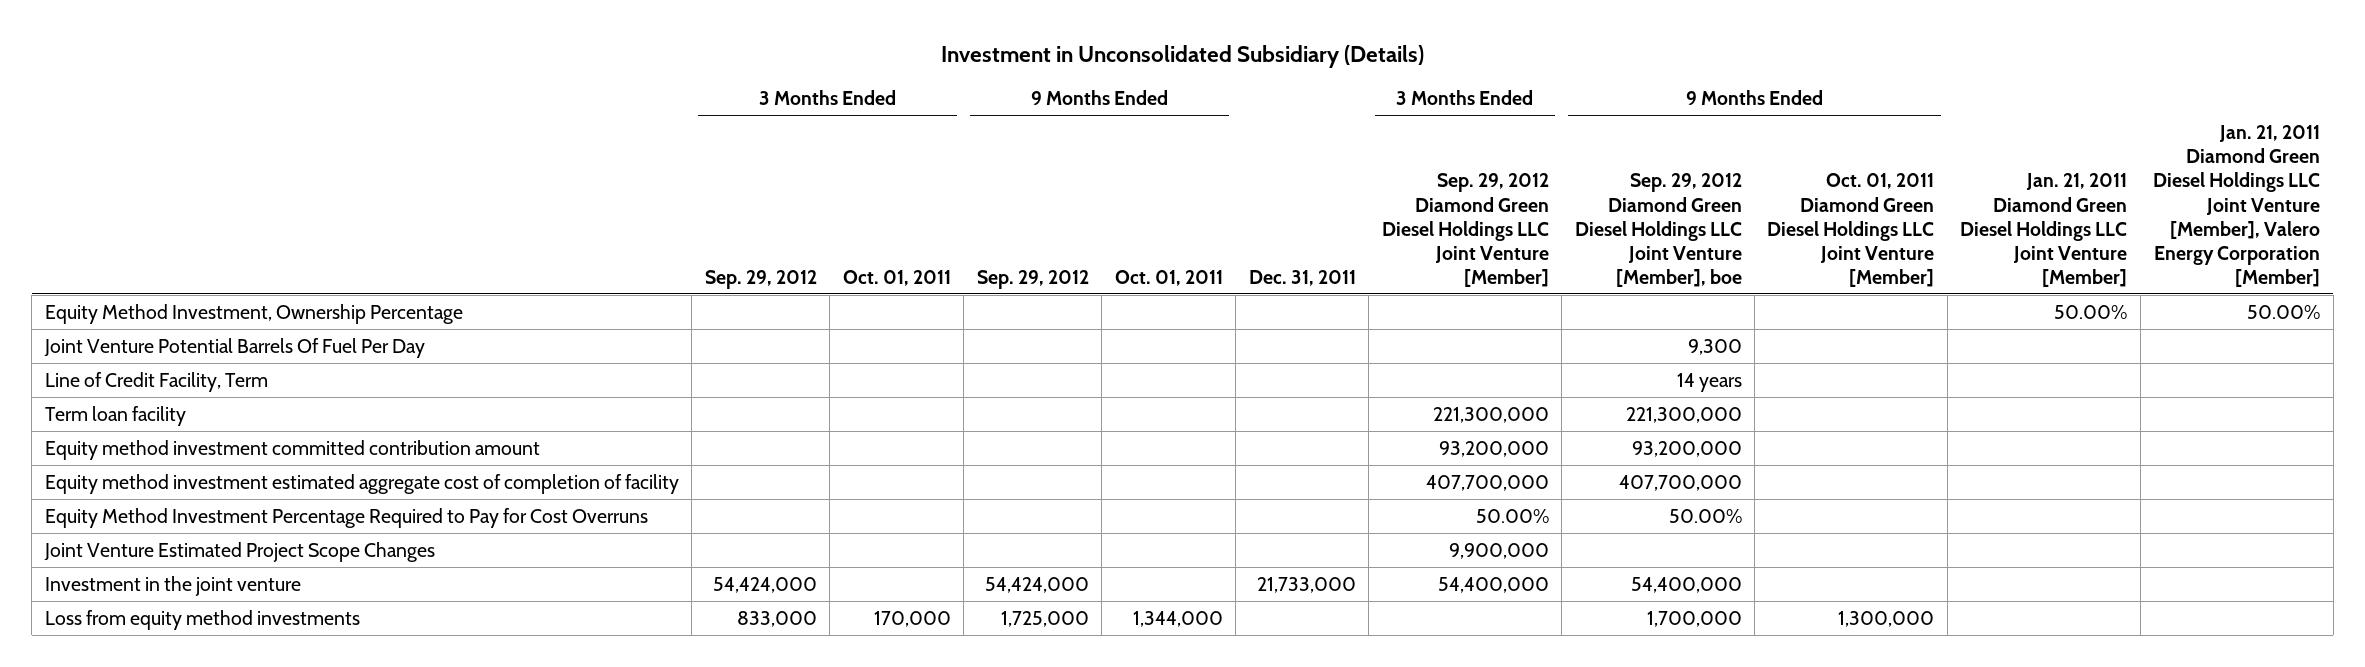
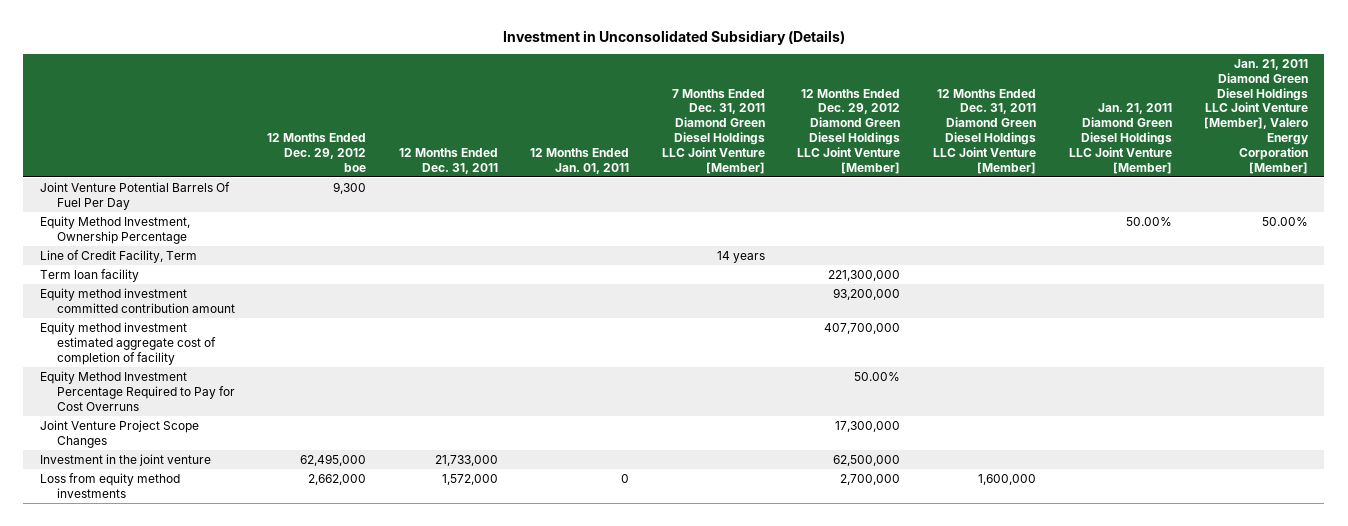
- | 3 Months Ended Sep. 29, 2012 | 3 Months Ended Oct. 01, 2011 | 9 Months Ended Sep. 29, 2012 | 9 Months Ended Oct. 01, 2011 | Dec. 31, 2011 | 3 Months Ended Sep. 29, 2012 Diamond Green Diesel Holdings LLC Joint Venture [Member] | 9 Months Ended Sep. 29, 2012 Diamond Green Diesel Holdings LLC Joint Venture [Member], boe | 9 Months Ended Oct. 01, 2011 Diamond Green Diesel Holdings LLC Joint Venture [Member] | Jan. 21, 2011 Diamond Green Diesel Holdings LLC Joint Venture [Member] | Jan. 21, 2011 Diamond Green Diesel Holdings LLC Joint Venture [Member], Valero Energy Corporation [Member]
+ | 12 Months Ended Dec. 29, 2012 boe | 12 Months Ended Dec. 31, 2011 | 12 Months Ended Jan. 01, 2011 | 7 Months Ended Dec. 31, 2011 Diamond Green Diesel Holdings LLC Joint Venture [Member] | 12 Months Ended Dec. 29, 2012 Diamond Green Diesel Holdings LLC Joint Venture [Member] | 12 Months Ended Dec. 31, 2011 Diamond Green Diesel Holdings LLC Joint Venture [Member] | Jan. 21, 2011 Diamond Green Diesel Holdings LLC Joint Venture [Member] | Jan. 21, 2011 Diamond Green Diesel Holdings LLC Joint Venture [Member], Valero Energy Corporation [Member]
moved down: Equity Method Investment, Ownership Percentage | | | | | | | 50.00% | 50.00%
- Joint Venture Estimated Project Scope Changes | | | | | | 9,900,000 | | | |
+ Joint Venture Project Scope Changes | | | | | 17,300,000 | | |

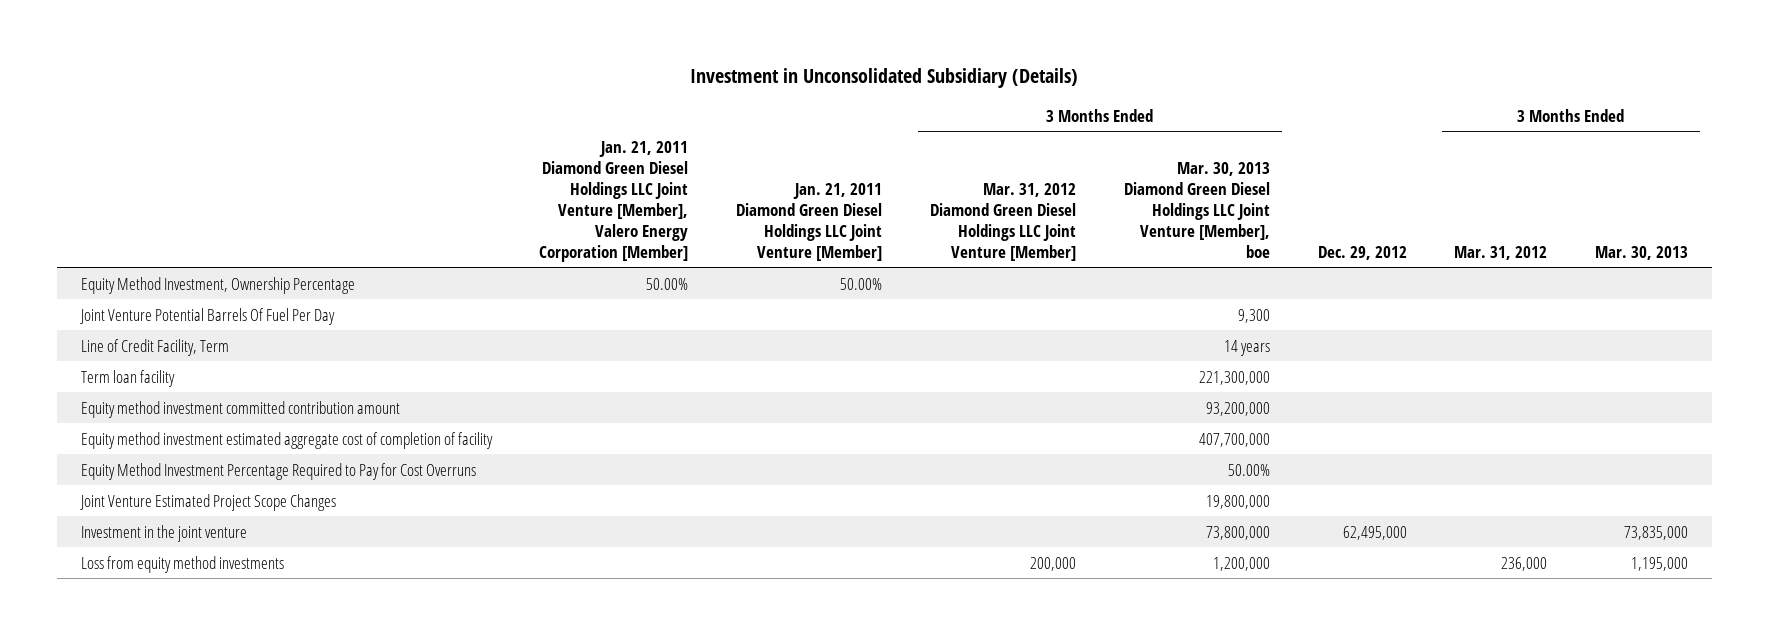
- | 12 Months Ended Dec. 29, 2012 boe | 12 Months Ended Dec. 31, 2011 | 12 Months Ended Jan. 01, 2011 | 7 Months Ended Dec. 31, 2011 Diamond Green Diesel Holdings LLC Joint Venture [Member] | 12 Months Ended Dec. 29, 2012 Diamond Green Diesel Holdings LLC Joint Venture [Member] | 12 Months Ended Dec. 31, 2011 Diamond Green Diesel Holdings LLC Joint Venture [Member] | Jan. 21, 2011 Diamond Green Diesel Holdings LLC Joint Venture [Member] | Jan. 21, 2011 Diamond Green Diesel Holdings LLC Joint Venture [Member], Valero Energy Corporation [Member]
+ | Jan. 21, 2011 Diamond Green Diesel Holdings LLC Joint Venture [Member], Valero Energy Corporation [Member] | Jan. 21, 2011 Diamond Green Diesel Holdings LLC Joint Venture [Member] | 3 Months Ended Mar. 31, 2012 Diamond Green Diesel Holdings LLC Joint Venture [Member] | 3 Months Ended Mar. 30, 2013 Diamond Green Diesel Holdings LLC Joint Venture [Member], boe | Dec. 29, 2012 | 3 Months Ended Mar. 31, 2012 | 3 Months Ended Mar. 30, 2013
moved down: Joint Venture Potential Barrels Of Fuel Per Day | | | | 9,300 | | |
- Joint Venture Project Scope Changes | | | | | 17,300,000 | | |
+ Joint Venture Estimated Project Scope Changes | | | | 19,800,000 | | |

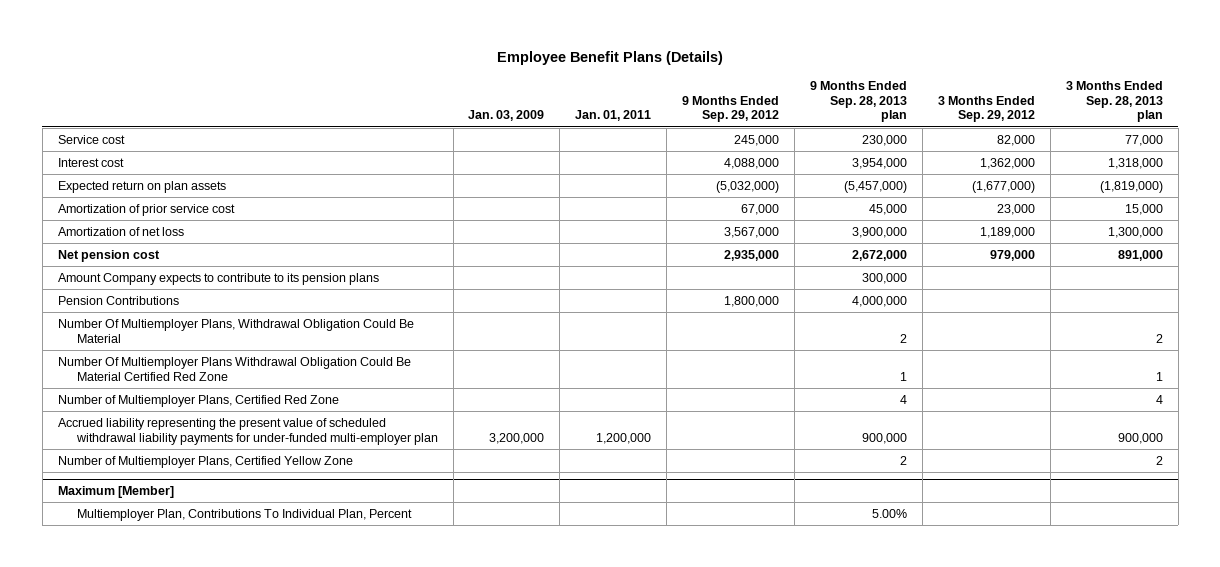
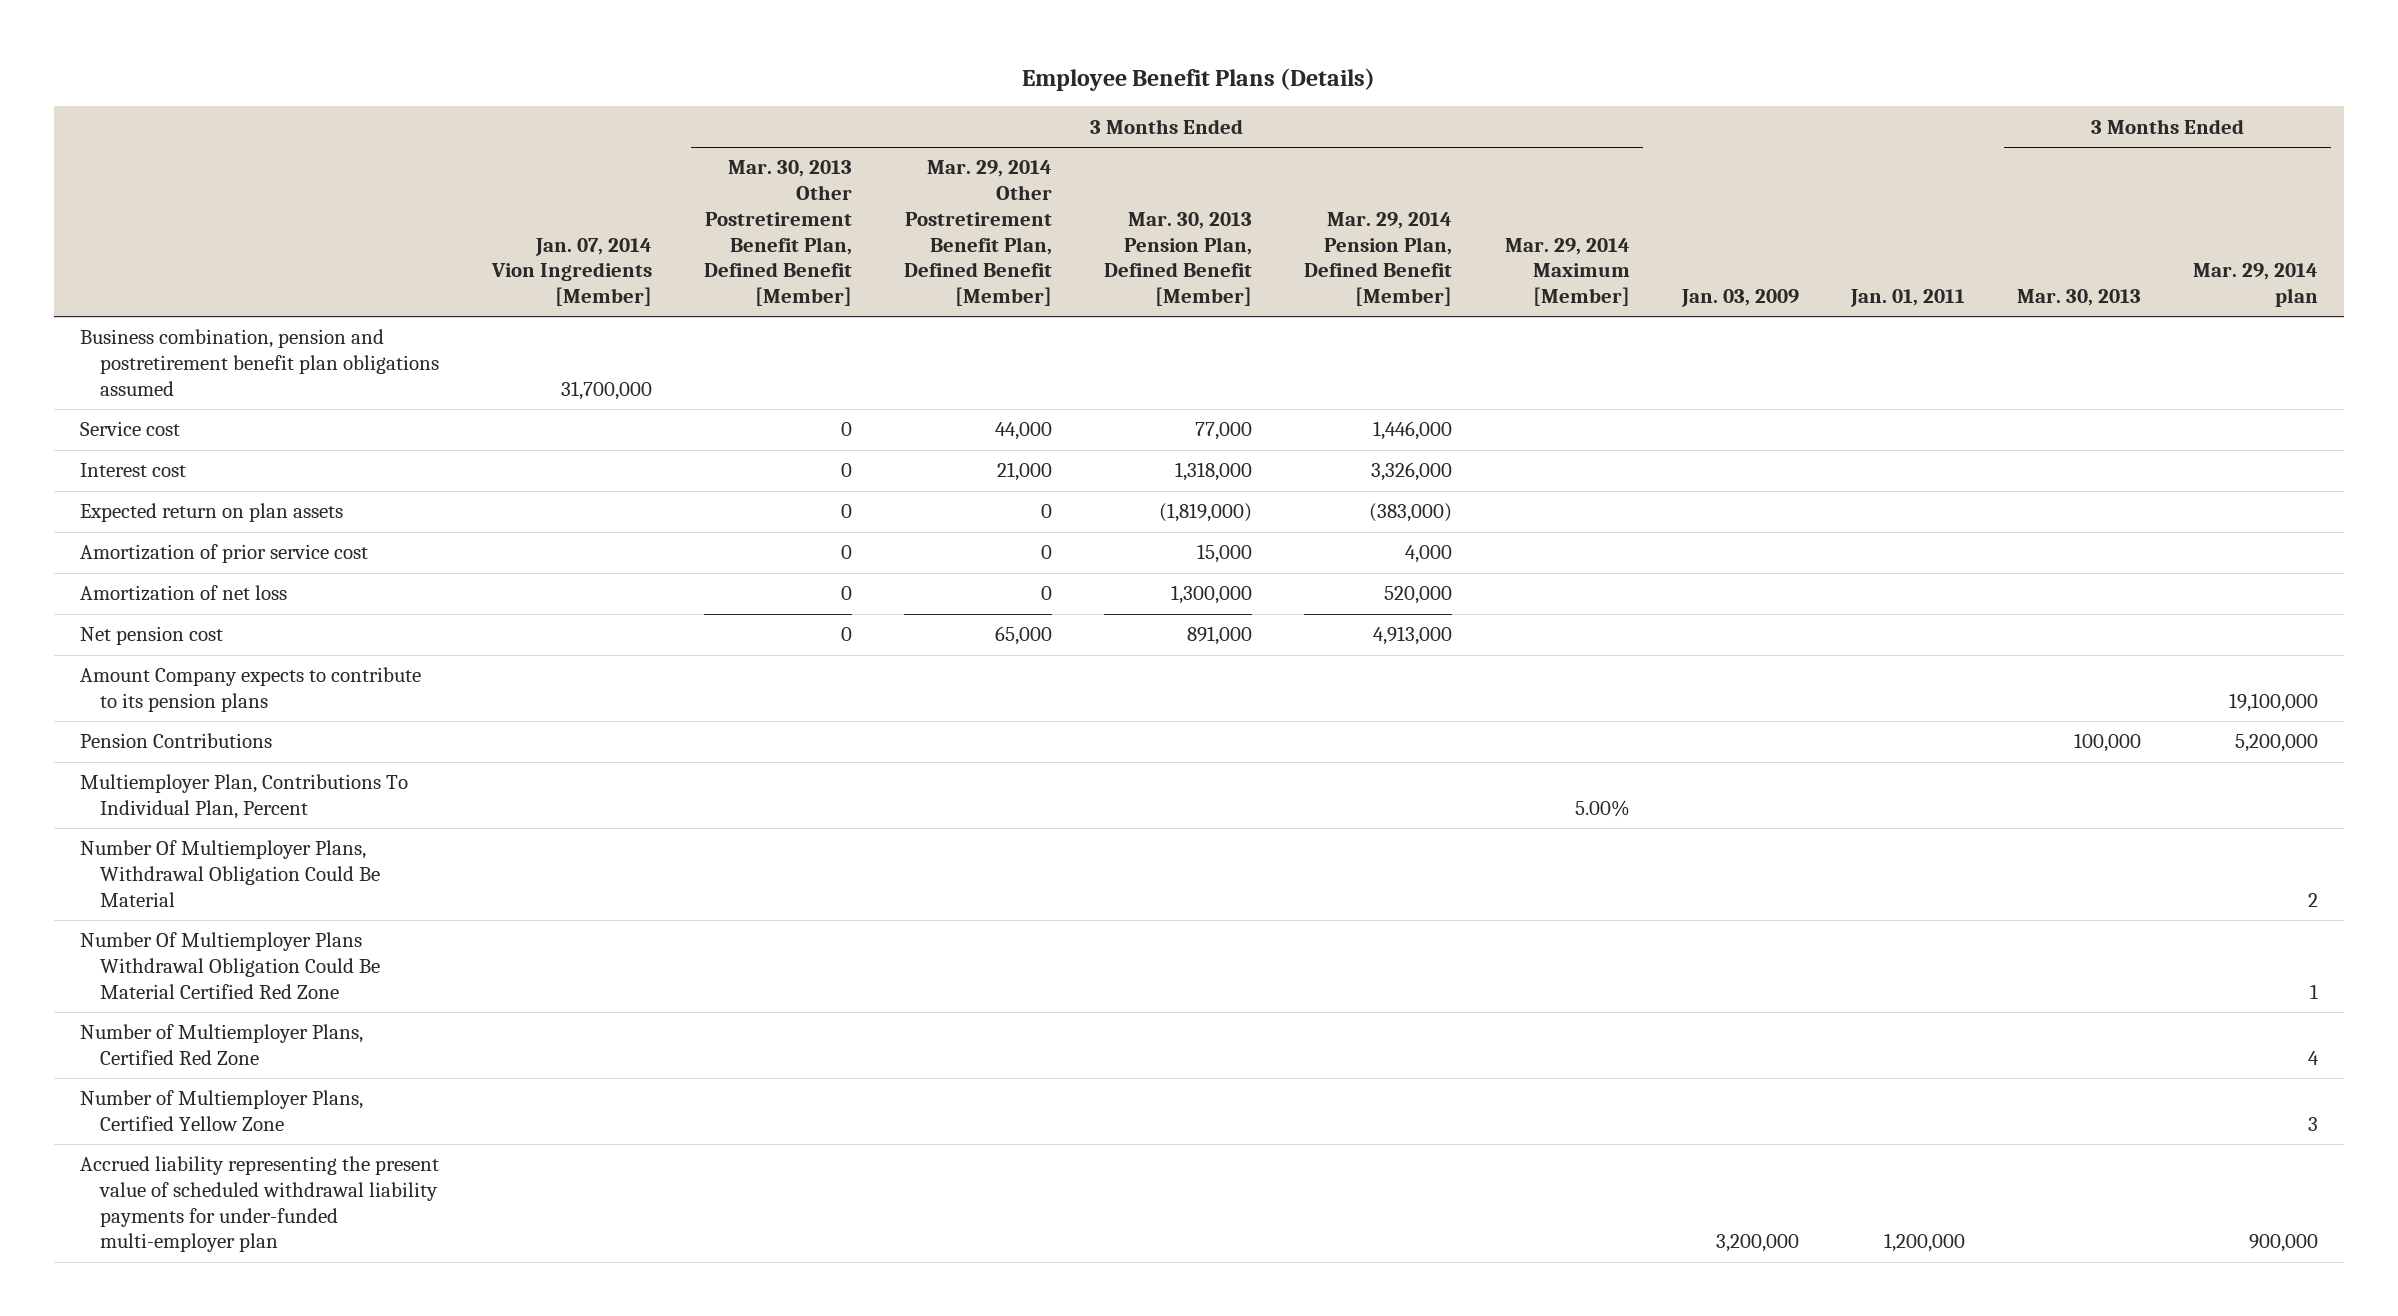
- | Jan. 03, 2009 | Jan. 01, 2011 | 9 Months Ended Sep. 29, 2012 | 9 Months Ended Sep. 28, 2013 plan | 3 Months Ended Sep. 29, 2012 | 3 Months Ended Sep. 28, 2013 plan
+ | Jan. 07, 2014 Vion Ingredients [Member] | 3 Months Ended Mar. 30, 2013 Other Postretirement Benefit Plan, Defined Benefit [Member] | 3 Months Ended Mar. 29, 2014 Other Postretirement Benefit Plan, Defined Benefit [Member] | 3 Months Ended Mar. 30, 2013 Pension Plan, Defined Benefit [Member] | 3 Months Ended Mar. 29, 2014 Pension Plan, Defined Benefit [Member] | 3 Months Ended Mar. 29, 2014 Maximum [Member] | Jan. 03, 2009 | Jan. 01, 2011 | 3 Months Ended Mar. 30, 2013 | 3 Months Ended Mar. 29, 2014 plan
+ Business combination, pension and postretirement benefit plan obligations assumed | 31,700,000 | | | | | | | | |
+ Multiemployer Plan, Contributions To Individual Plan, Percent | | | | | | 5.00% | | | |
- Maximum [Member]
- Multiemployer Plan, Contributions To Individual Plan, Percent | | | | 5.00% | |
moved down: Accrued liability representing the present value of scheduled withdrawal liability payments for under-funded multi-employer plan | | | | | | | 3,200,000 | 1,200,000 | | 900,000

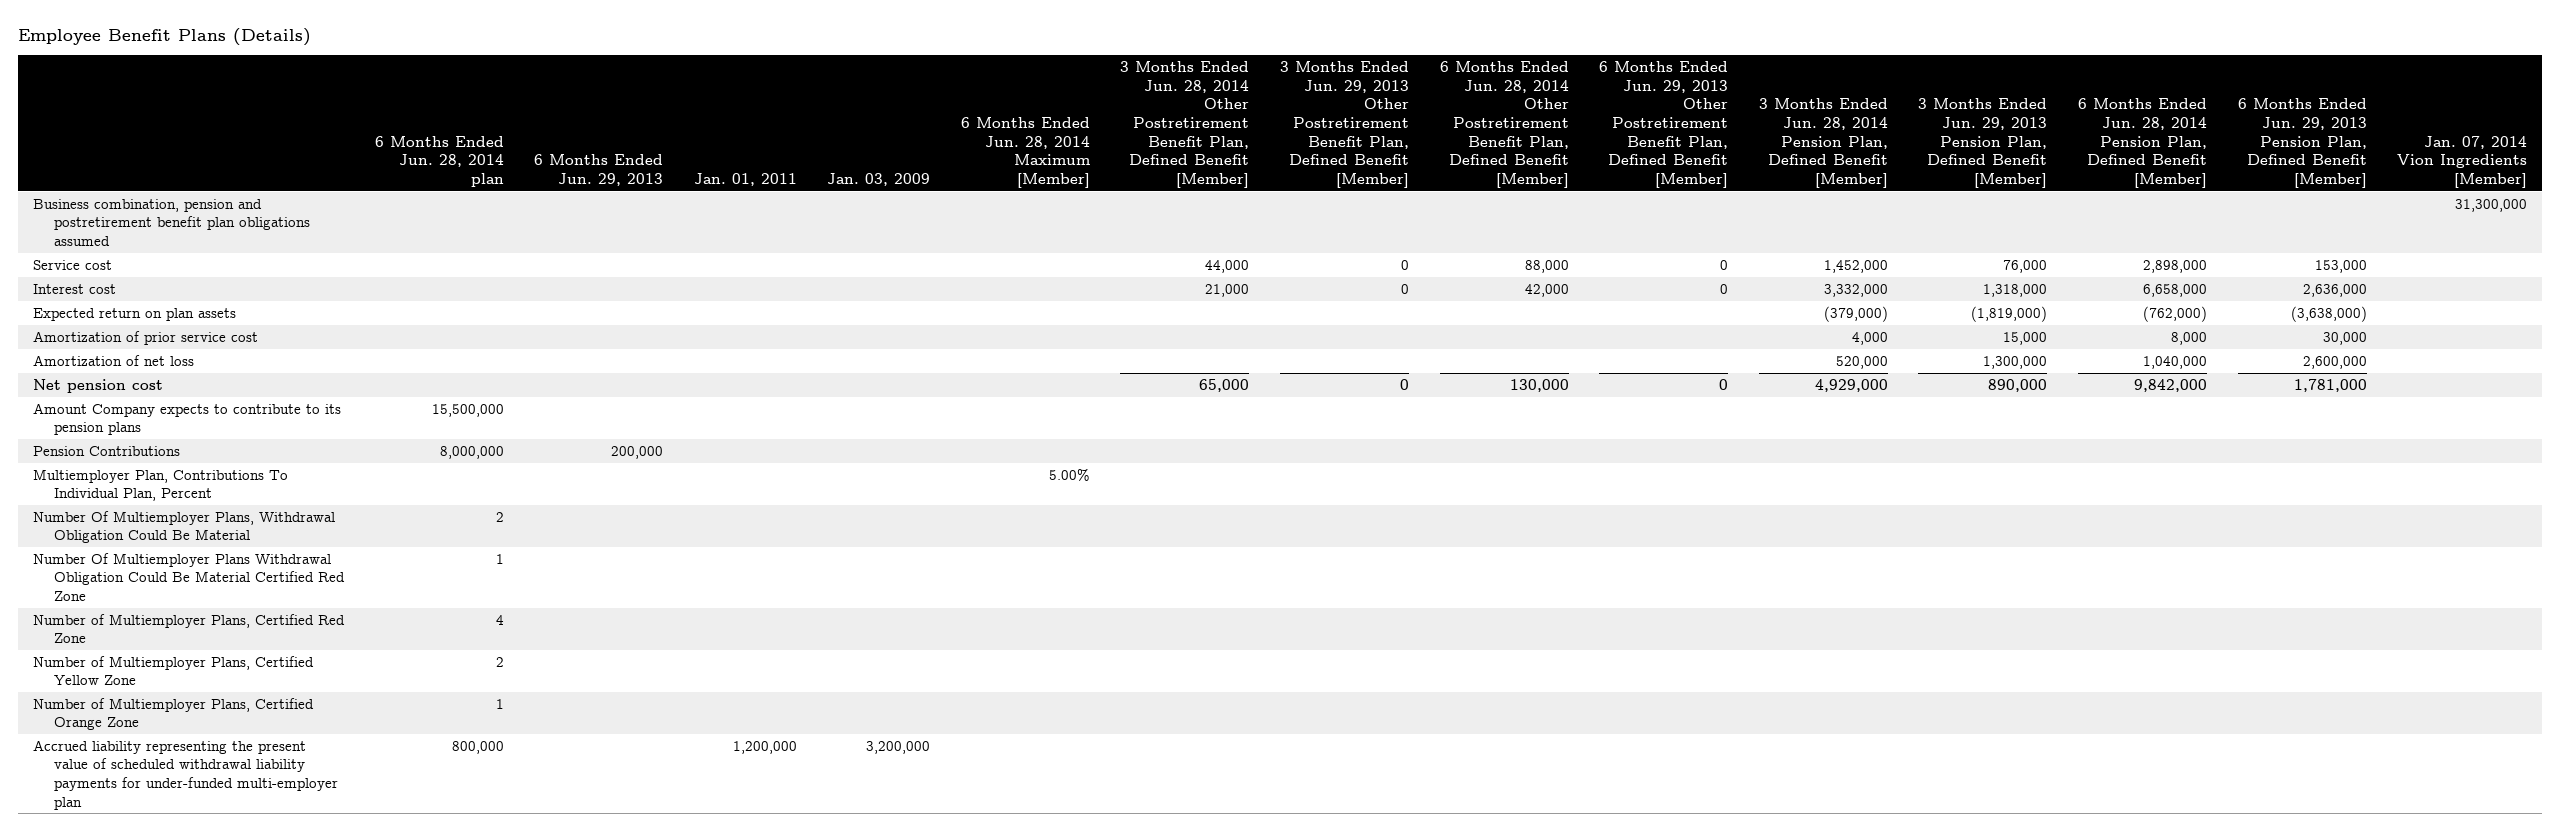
- | Jan. 07, 2014 Vion Ingredients [Member] | 3 Months Ended Mar. 30, 2013 Other Postretirement Benefit Plan, Defined Benefit [Member] | 3 Months Ended Mar. 29, 2014 Other Postretirement Benefit Plan, Defined Benefit [Member] | 3 Months Ended Mar. 30, 2013 Pension Plan, Defined Benefit [Member] | 3 Months Ended Mar. 29, 2014 Pension Plan, Defined Benefit [Member] | 3 Months Ended Mar. 29, 2014 Maximum [Member] | Jan. 03, 2009 | Jan. 01, 2011 | 3 Months Ended Mar. 30, 2013 | 3 Months Ended Mar. 29, 2014 plan
+ | 6 Months Ended Jun. 28, 2014 plan | 6 Months Ended Jun. 29, 2013 | Jan. 01, 2011 | Jan. 03, 2009 | 6 Months Ended Jun. 28, 2014 Maximum [Member] | 3 Months Ended Jun. 28, 2014 Other Postretirement Benefit Plan, Defined Benefit [Member] | 3 Months Ended Jun. 29, 2013 Other Postretirement Benefit Plan, Defined Benefit [Member] | 6 Months Ended Jun. 28, 2014 Other Postretirement Benefit Plan, Defined Benefit [Member] | 6 Months Ended Jun. 29, 2013 Other Postretirement Benefit Plan, Defined Benefit [Member] | 3 Months Ended Jun. 28, 2014 Pension Plan, Defined Benefit [Member] | 3 Months Ended Jun. 29, 2013 Pension Plan, Defined Benefit [Member] | 6 Months Ended Jun. 28, 2014 Pension Plan, Defined Benefit [Member] | 6 Months Ended Jun. 29, 2013 Pension Plan, Defined Benefit [Member] | Jan. 07, 2014 Vion Ingredients [Member]
- Business combination, pension and postretirement benefit plan obligations assumed | 31,700,000 | | | | | | | | |
+ Business combination, pension and postretirement benefit plan obligations assumed | | | | | | | | | | | | | | 31,300,000
+ Number of Multiemployer Plans, Certified Orange Zone | 1 | | | | | | | | | | | | |

